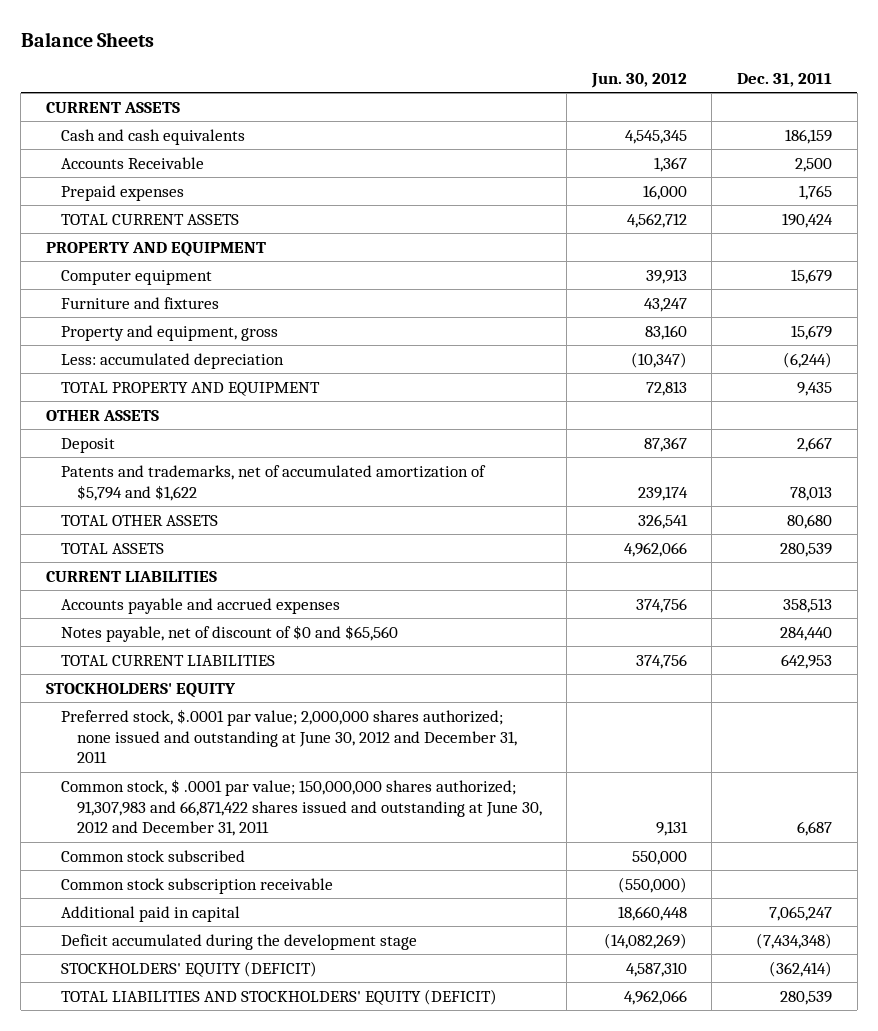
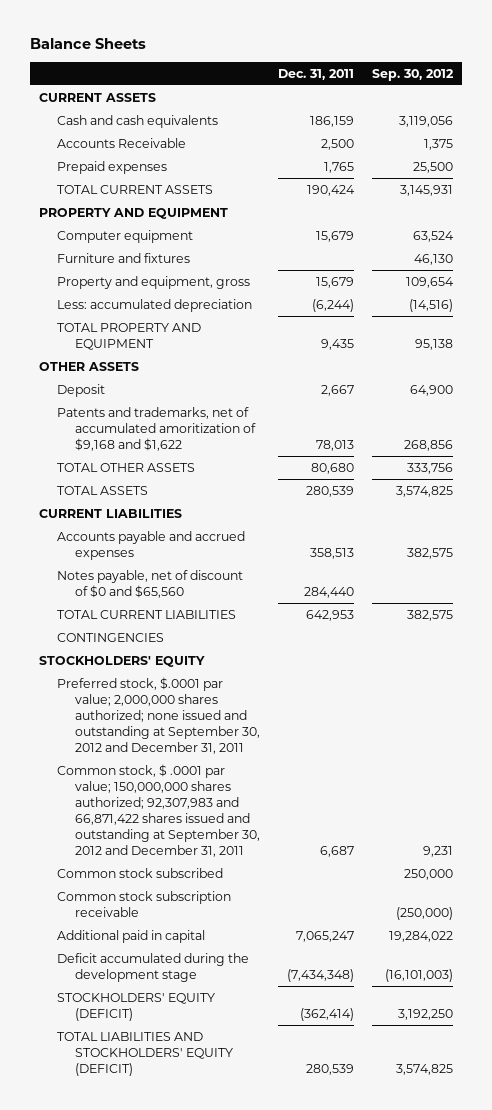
- | Jun. 30, 2012 | Dec. 31, 2011
+ | Dec. 31, 2011 | Sep. 30, 2012
- Patents and trademarks, net of accumulated amortization of $5,794 and $1,622 | 239,174 | 78,013
+ Patents and trademarks, net of accumulated amoritization of $9,168 and $1,622 | 78,013 | 268,856
+ CONTINGENCIES
- Preferred stock, $.0001 par value; 2,000,000 shares authorized; none issued and outstanding at June 30, 2012 and December 31, 2011
- Common stock, $ .0001 par value; 150,000,000 shares authorized; 91,307,983 and 66,871,422 shares issued and outstanding at June 30, 2012 and December 31, 2011 | 9,131 | 6,687
+ Preferred stock, $.0001 par value; 2,000,000 shares authorized; none issued and outstanding at September 30, 2012 and December 31, 2011
+ Common stock, $ .0001 par value; 150,000,000 shares authorized; 92,307,983 and 66,871,422 shares issued and outstanding at September 30, 2012 and December 31, 2011 | 6,687 | 9,231

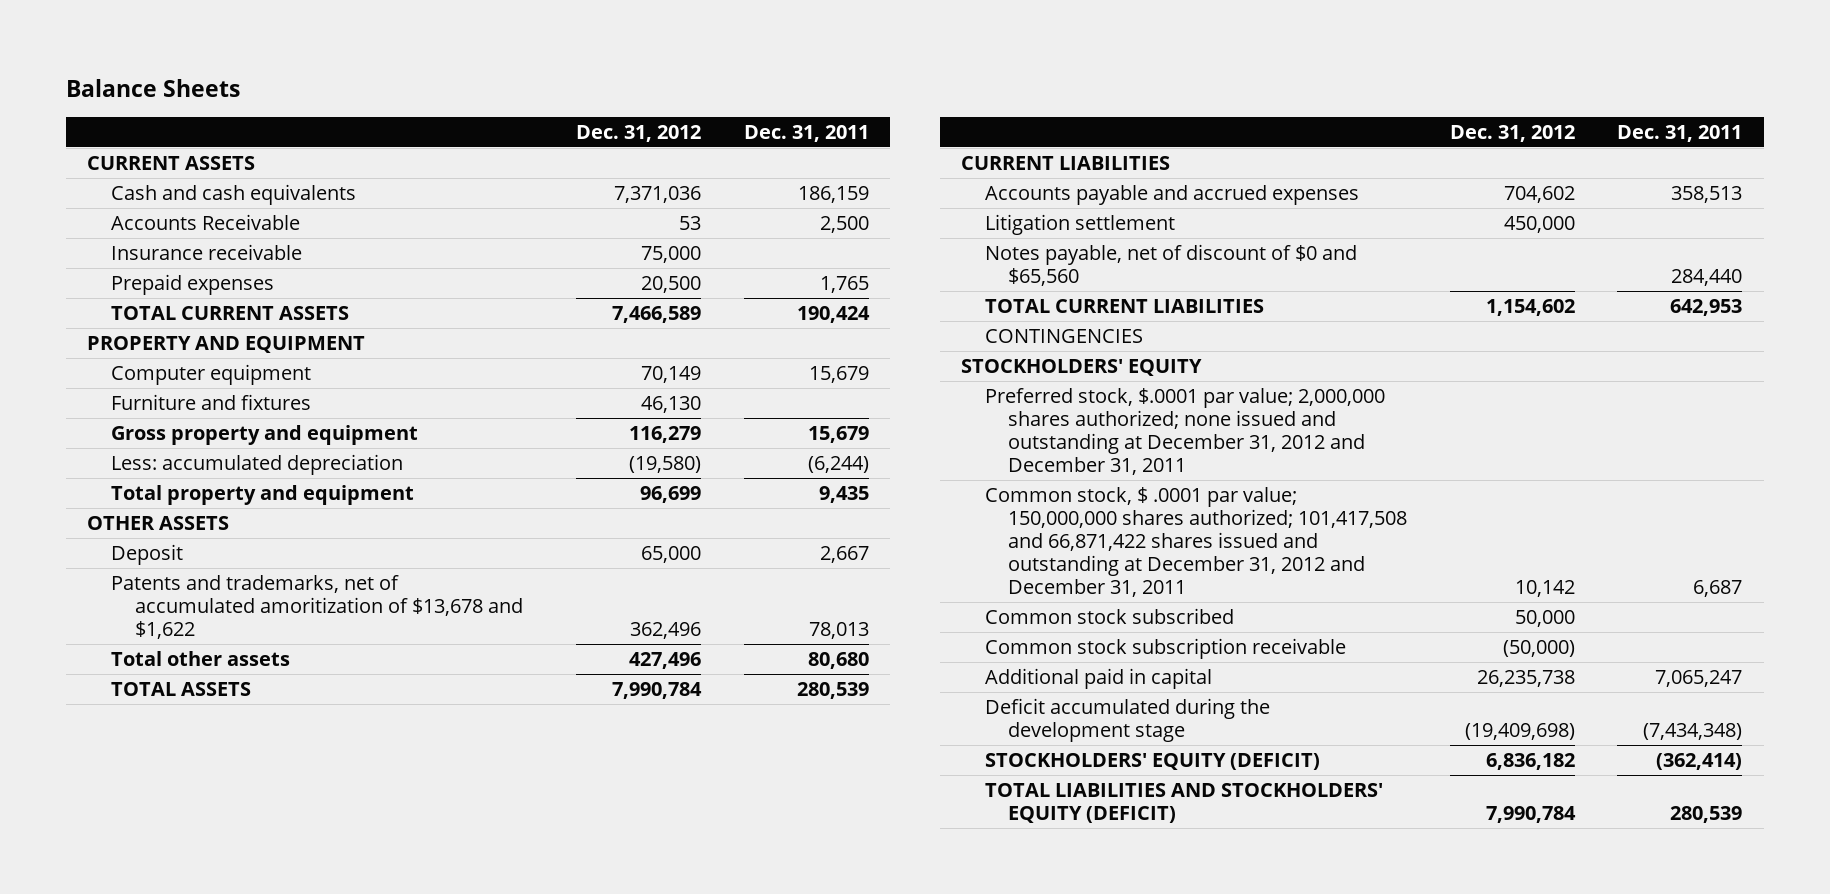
- | Dec. 31, 2011 | Sep. 30, 2012
+ | Dec. 31, 2012 | Dec. 31, 2011
+ Insurance receivable | 75,000 |
- Property and equipment, gross | 15,679 | 109,654
+ Gross property and equipment | 116,279 | 15,679
- TOTAL PROPERTY AND EQUIPMENT | 9,435 | 95,138
+ Total property and equipment | 96,699 | 9,435
- Patents and trademarks, net of accumulated amoritization of $9,168 and $1,622 | 78,013 | 268,856
- TOTAL OTHER ASSETS | 80,680 | 333,756
+ Patents and trademarks, net of accumulated amoritization of $13,678 and $1,622 | 362,496 | 78,013
+ Total other assets | 427,496 | 80,680
+ Litigation settlement | 450,000 |
- Preferred stock, $.0001 par value; 2,000,000 shares authorized; none issued and outstanding at September 30, 2012 and December 31, 2011
- Common stock, $ .0001 par value; 150,000,000 shares authorized; 92,307,983 and 66,871,422 shares issued and outstanding at September 30, 2012 and December 31, 2011 | 6,687 | 9,231
+ Preferred stock, $.0001 par value; 2,000,000 shares authorized; none issued and outstanding at December 31, 2012 and December 31, 2011
+ Common stock, $ .0001 par value; 150,000,000 shares authorized; 101,417,508 and 66,871,422 shares issued and outstanding at December 31, 2012 and December 31, 2011 | 10,142 | 6,687

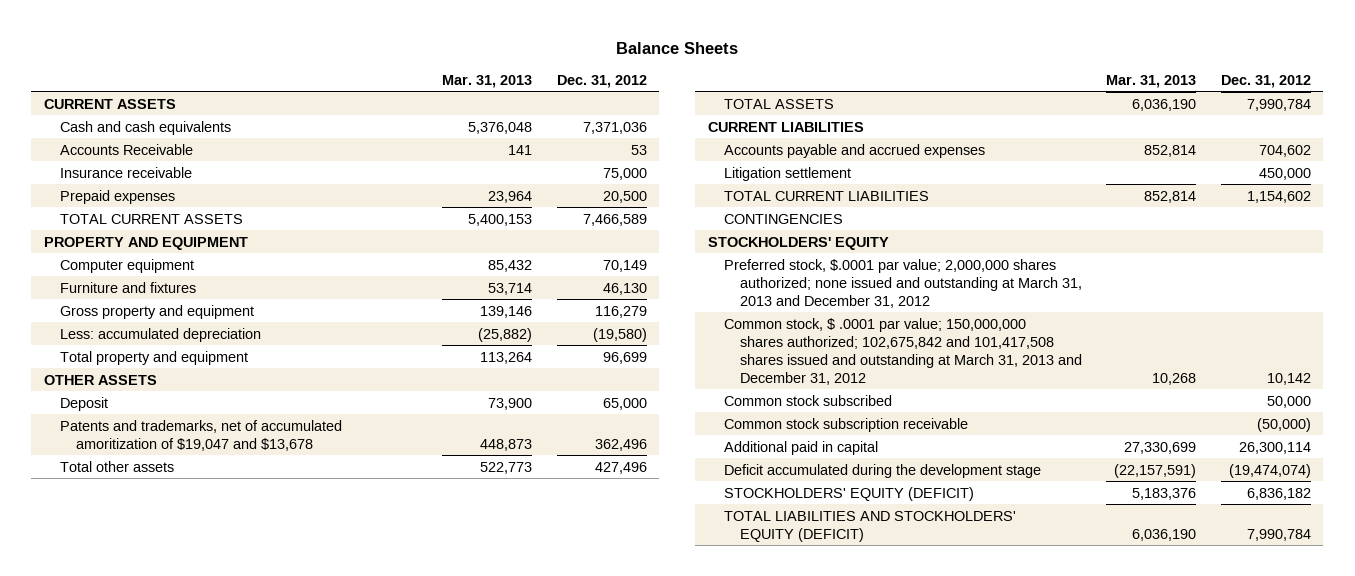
- | Dec. 31, 2012 | Dec. 31, 2011
+ | Mar. 31, 2013 | Dec. 31, 2012
- Patents and trademarks, net of accumulated amoritization of $13,678 and $1,622 | 362,496 | 78,013
+ Patents and trademarks, net of accumulated amoritization of $19,047 and $13,678 | 448,873 | 362,496
- Notes payable, net of discount of $0 and $65,560 | | 284,440
- Preferred stock, $.0001 par value; 2,000,000 shares authorized; none issued and outstanding at December 31, 2012 and December 31, 2011
- Common stock, $ .0001 par value; 150,000,000 shares authorized; 101,417,508 and 66,871,422 shares issued and outstanding at December 31, 2012 and December 31, 2011 | 10,142 | 6,687
+ Preferred stock, $.0001 par value; 2,000,000 shares authorized; none issued and outstanding at March 31, 2013 and December 31, 2012
+ Common stock, $ .0001 par value; 150,000,000 shares authorized; 102,675,842 and 101,417,508 shares issued and outstanding at March 31, 2013 and December 31, 2012 | 10,268 | 10,142
- Additional paid in capital | 26,235,738 | 7,065,247
- Deficit accumulated during the development stage | (19,409,698) | (7,434,348)
+ Additional paid in capital | 27,330,699 | 26,300,114
+ Deficit accumulated during the development stage | (22,157,591) | (19,474,074)

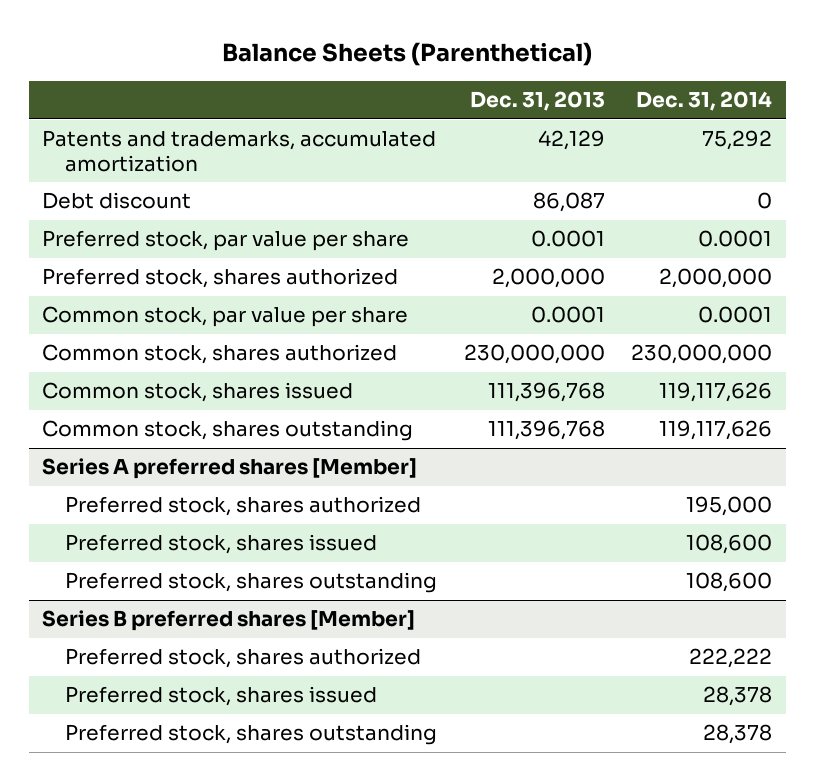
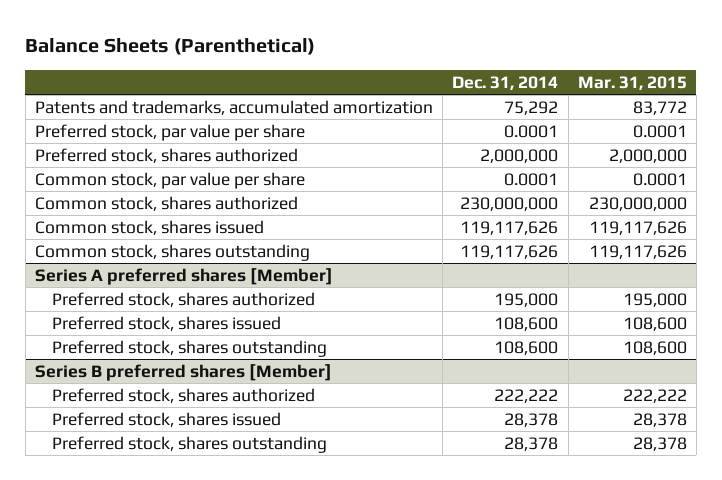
- | Dec. 31, 2013 | Dec. 31, 2014
+ | Dec. 31, 2014 | Mar. 31, 2015
- Debt discount | 86,087 | 0

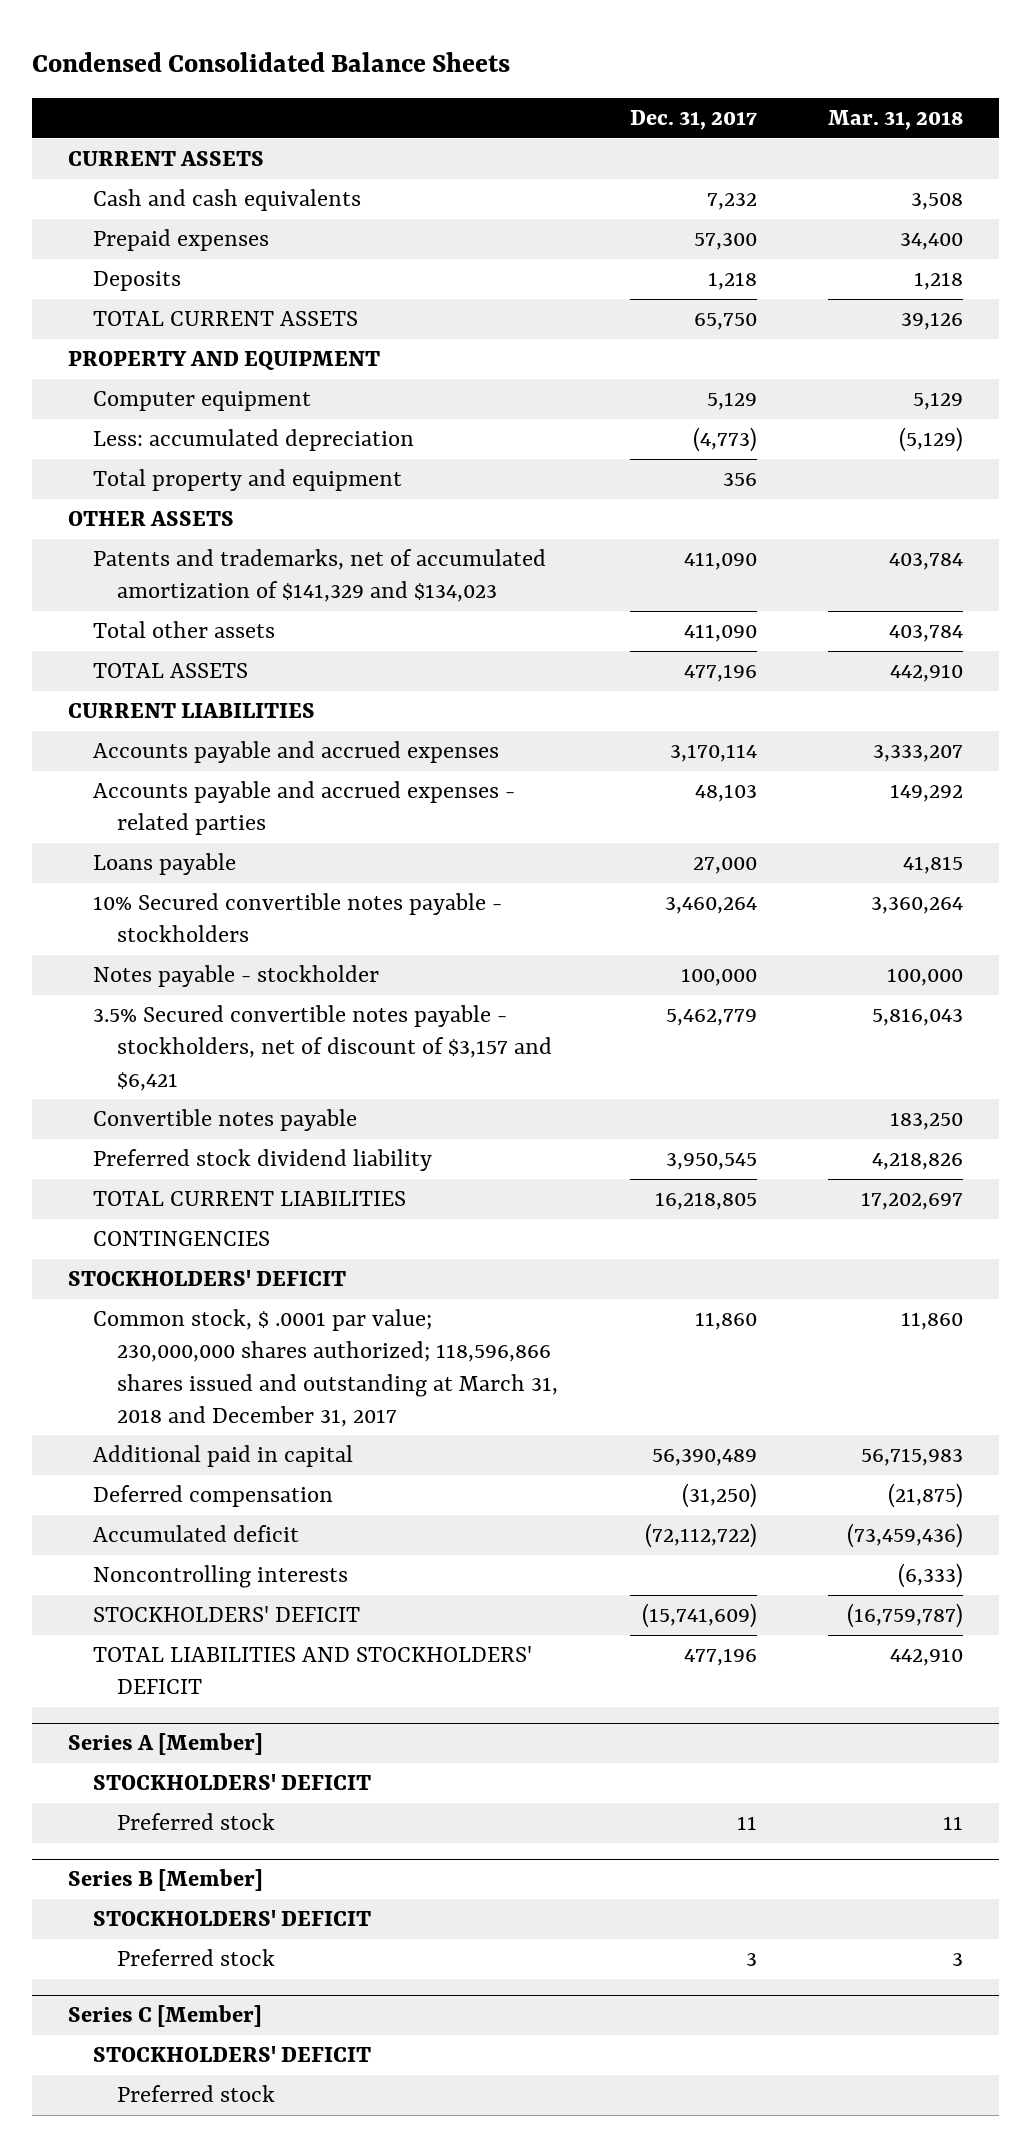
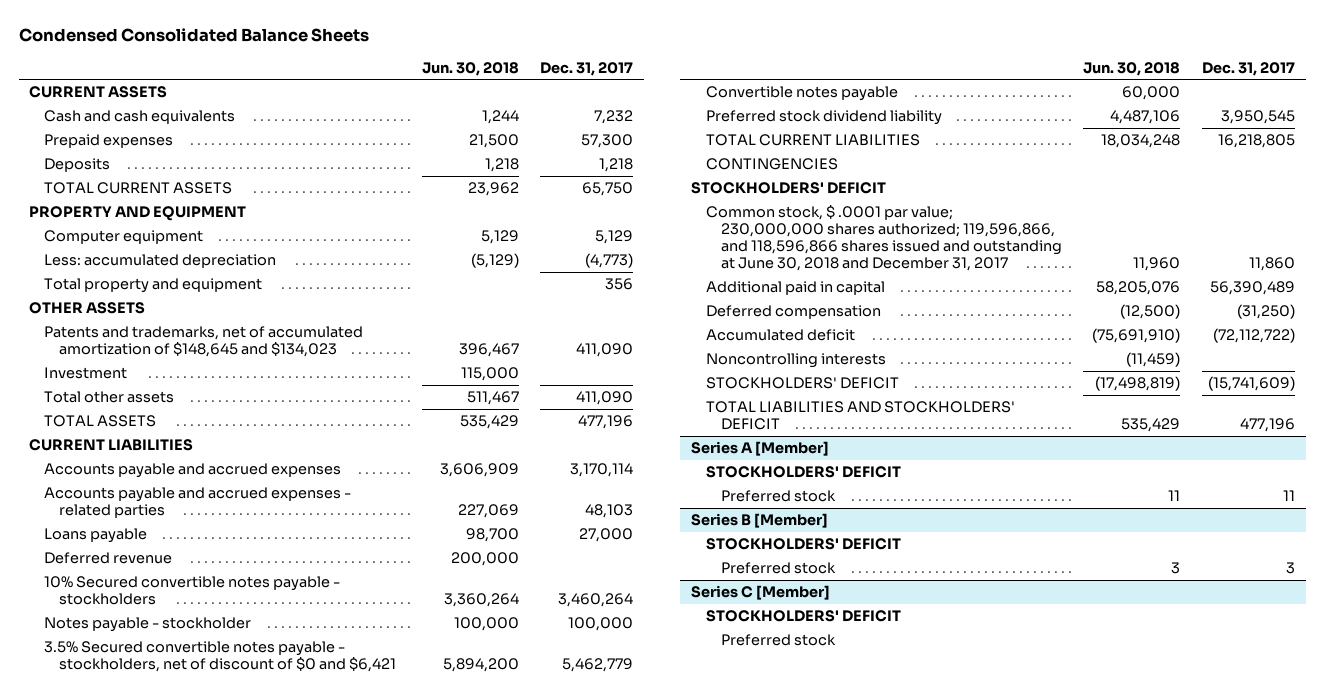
- | Dec. 31, 2017 | Mar. 31, 2018
+ | Jun. 30, 2018 | Dec. 31, 2017
- Patents and trademarks, net of accumulated amortization of $141,329 and $134,023 | 411,090 | 403,784
+ Patents and trademarks, net of accumulated amortization of $148,645 and $134,023 | 396,467 | 411,090
+ Investment | 115,000 |
+ Deferred revenue | 200,000 |
- 3.5% Secured convertible notes payable - stockholders, net of discount of $3,157 and $6,421 | 5,462,779 | 5,816,043
+ 3.5% Secured convertible notes payable - stockholders, net of discount of $0 and $6,421 | 5,894,200 | 5,462,779
- Common stock, $ .0001 par value; 230,000,000 shares authorized; 118,596,866 shares issued and outstanding at March 31, 2018 and December 31, 2017 | 11,860 | 11,860
+ Common stock, $ .0001 par value; 230,000,000 shares authorized; 119,596,866, and 118,596,866 shares issued and outstanding at June 30, 2018 and December 31, 2017 | 11,960 | 11,860

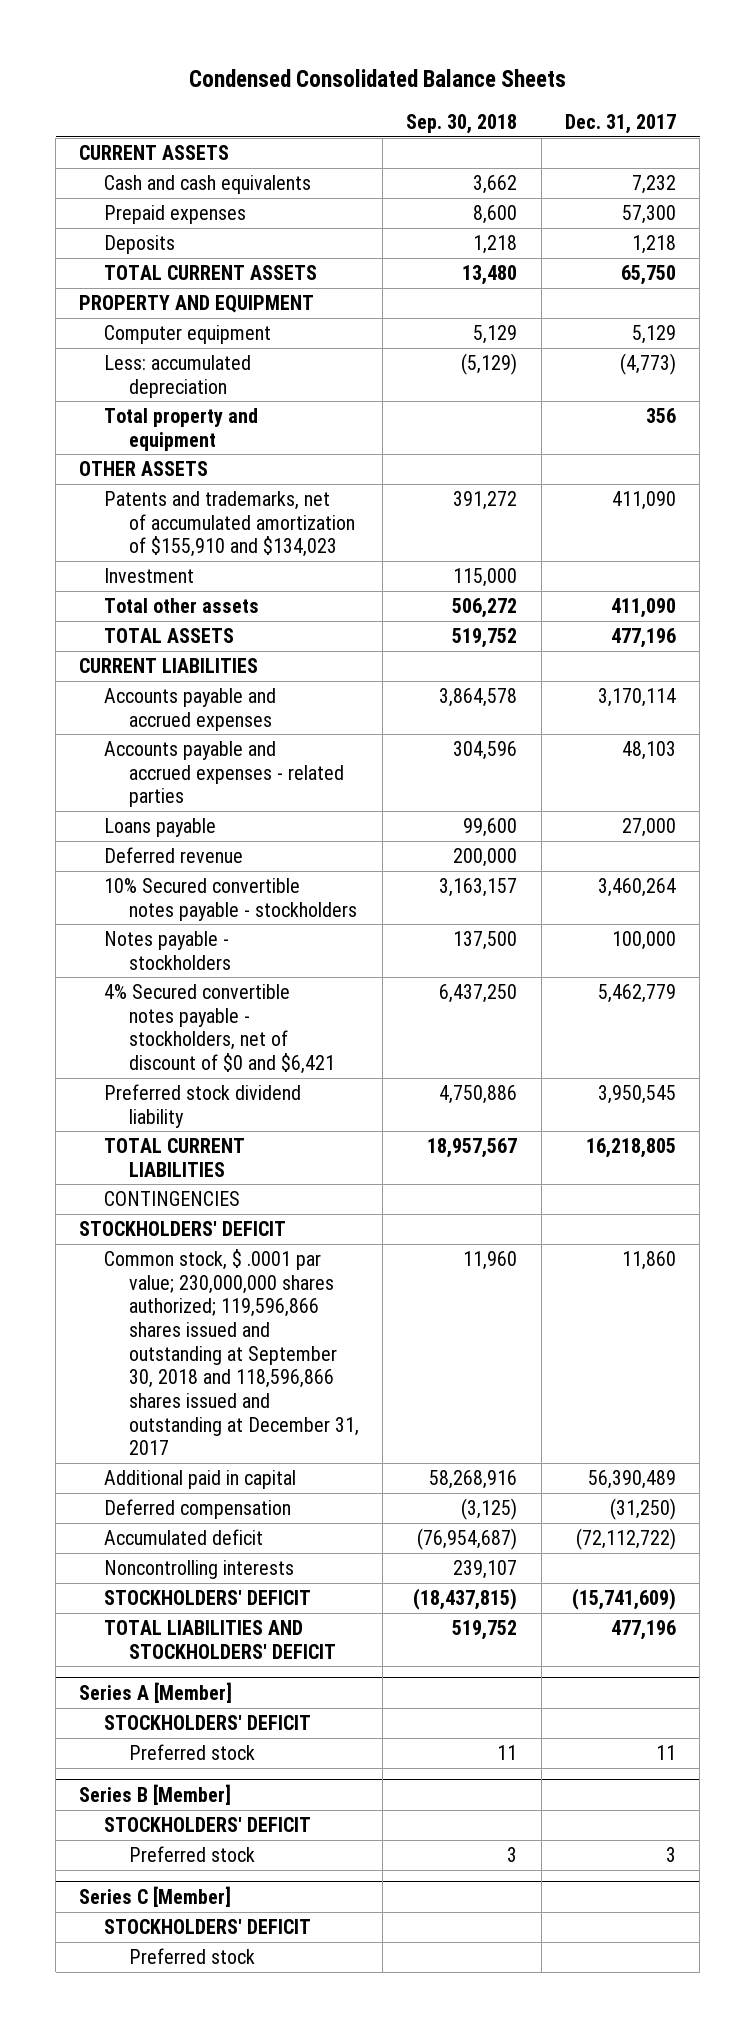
- | Jun. 30, 2018 | Dec. 31, 2017
+ | Sep. 30, 2018 | Dec. 31, 2017
- Patents and trademarks, net of accumulated amortization of $148,645 and $134,023 | 396,467 | 411,090
+ Patents and trademarks, net of accumulated amortization of $155,910 and $134,023 | 391,272 | 411,090
- Notes payable - stockholder | 100,000 | 100,000
- 3.5% Secured convertible notes payable - stockholders, net of discount of $0 and $6,421 | 5,894,200 | 5,462,779
- Convertible notes payable | 60,000 |
+ Notes payable - stockholders | 137,500 | 100,000
+ 4% Secured convertible notes payable - stockholders, net of discount of $0 and $6,421 | 6,437,250 | 5,462,779
- Common stock, $ .0001 par value; 230,000,000 shares authorized; 119,596,866, and 118,596,866 shares issued and outstanding at June 30, 2018 and December 31, 2017 | 11,960 | 11,860
+ Common stock, $ .0001 par value; 230,000,000 shares authorized; 119,596,866 shares issued and outstanding at September 30, 2018 and 118,596,866 shares issued and outstanding at December 31, 2017 | 11,960 | 11,860

